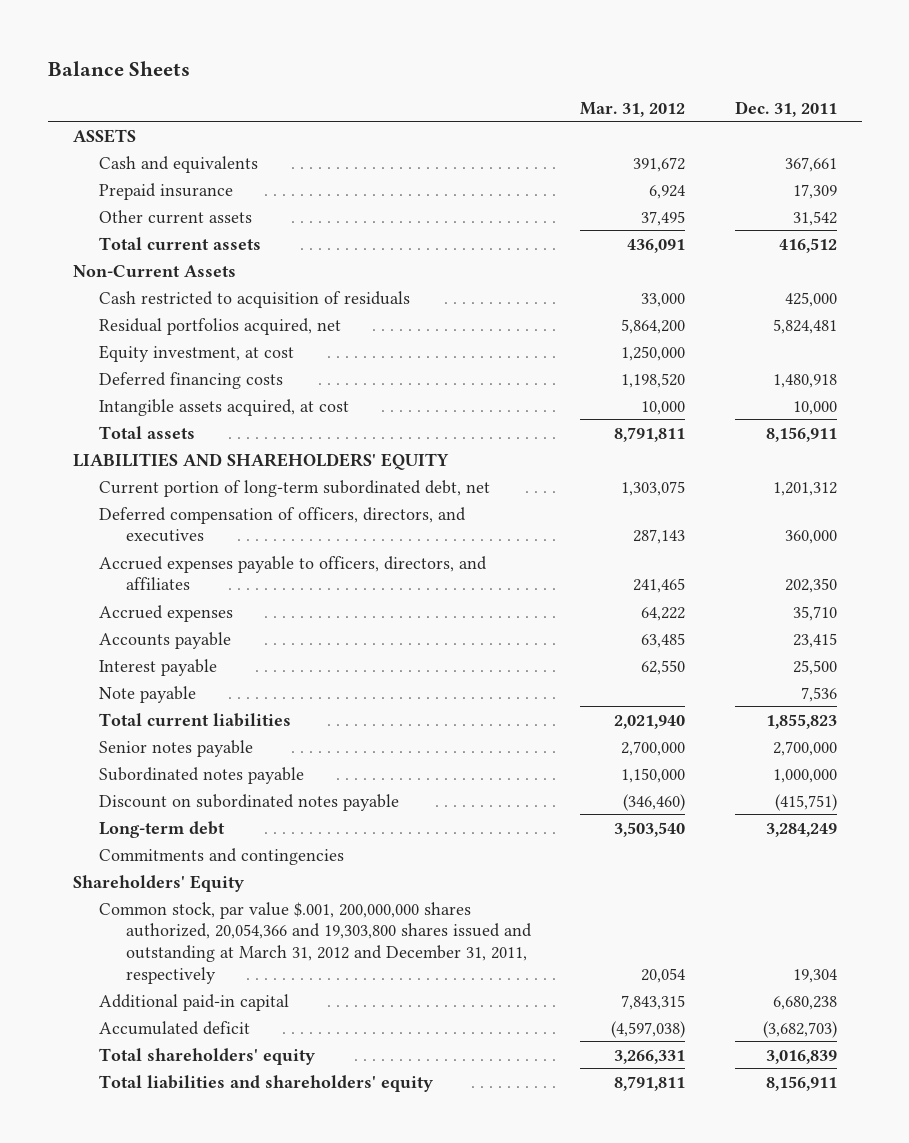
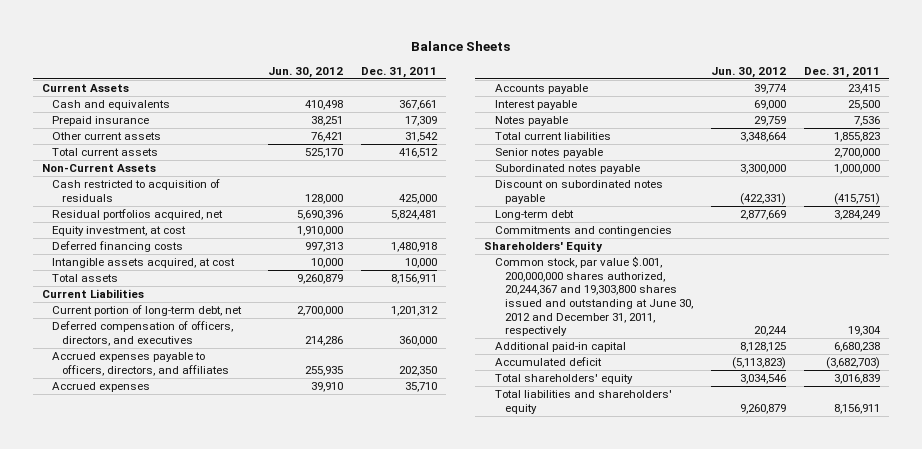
- | Mar. 31, 2012 | Dec. 31, 2011
+ | Jun. 30, 2012 | Dec. 31, 2011
- ASSETS
+ Current Assets
- LIABILITIES AND SHAREHOLDERS' EQUITY
- Current portion of long-term subordinated debt, net | 1,303,075 | 1,201,312
+ Current Liabilities
+ Current portion of long-term debt, net | 2,700,000 | 1,201,312
- Note payable | | 7,536
+ Notes payable | 29,759 | 7,536
- Common stock, par value $.001, 200,000,000 shares authorized, 20,054,366 and 19,303,800 shares issued and outstanding at March 31, 2012 and December 31, 2011, respectively | 20,054 | 19,304
+ Common stock, par value $.001, 200,000,000 shares authorized, 20,244,367 and 19,303,800 shares issued and outstanding at June 30, 2012 and December 31, 2011, respectively | 20,244 | 19,304

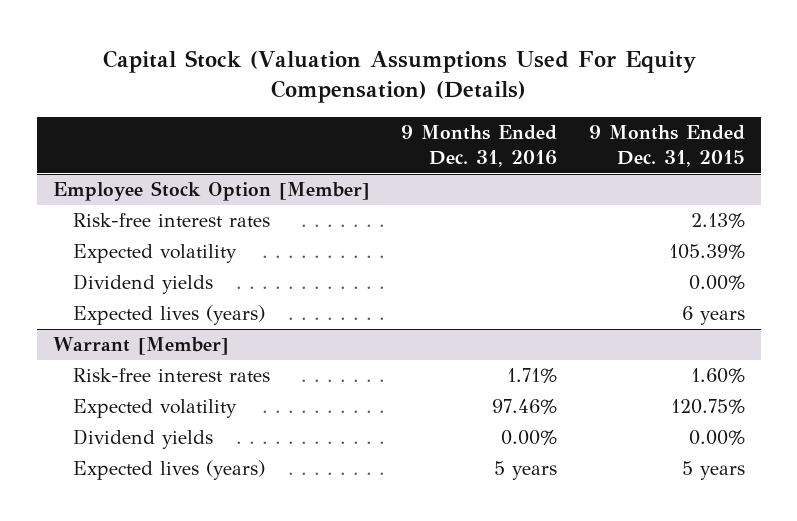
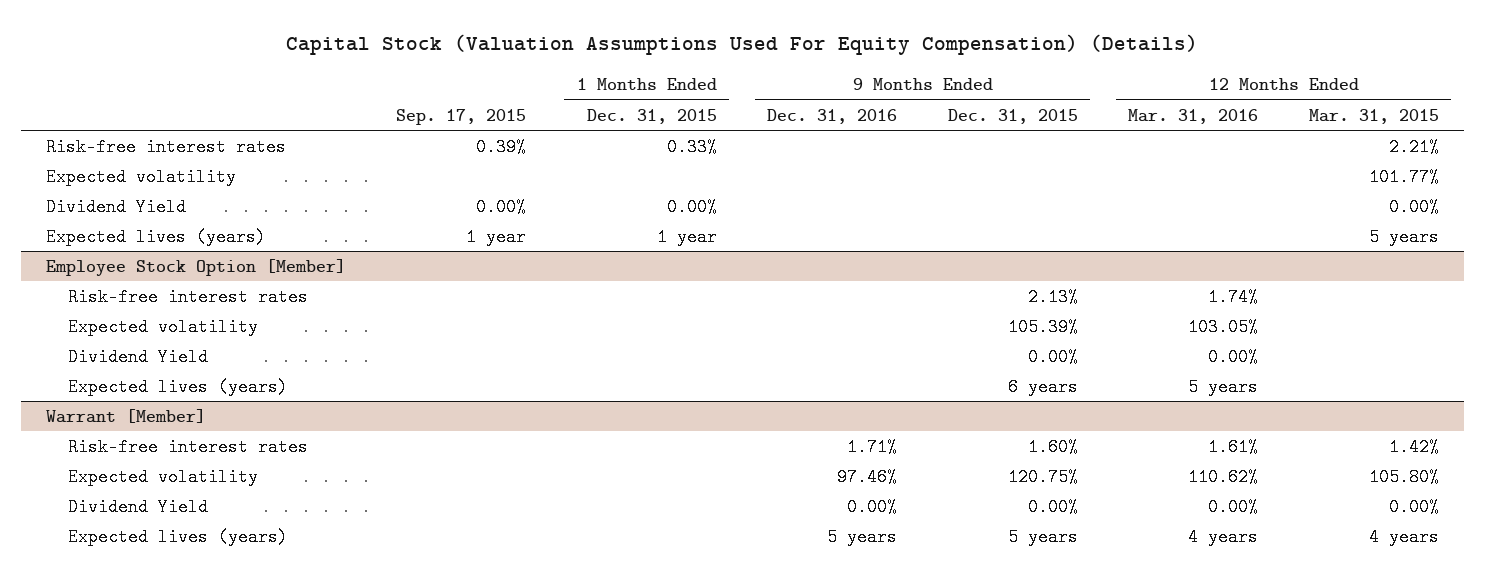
- | 9 Months Ended Dec. 31, 2016 | 9 Months Ended Dec. 31, 2015
+ | Sep. 17, 2015 | 1 Months Ended Dec. 31, 2015 | 9 Months Ended Dec. 31, 2016 | 9 Months Ended Dec. 31, 2015 | 12 Months Ended Mar. 31, 2016 | 12 Months Ended Mar. 31, 2015
+ Risk-free interest rates | 0.39% | 0.33% | | | | 2.21%
+ Expected volatility | | | | | | 101.77%
+ Dividend Yield | 0.00% | 0.00% | | | | 0.00%
+ Expected lives (years) | 1 year | 1 year | | | | 5 years
@ Employee Stock Option [Member]
- Dividend yields | | 0.00%
+ Dividend Yield | | | | 0.00% | 0.00% |
@ Warrant [Member]
- Dividend yields | 0.00% | 0.00%
+ Dividend Yield | | | 0.00% | 0.00% | 0.00% | 0.00%

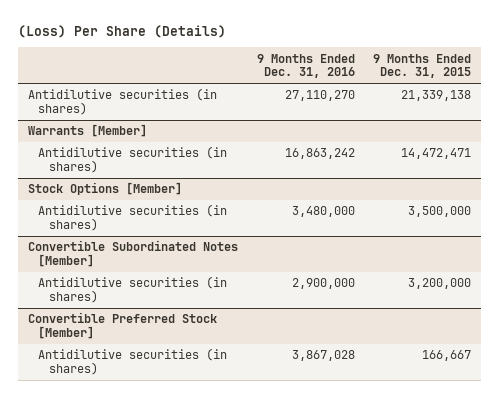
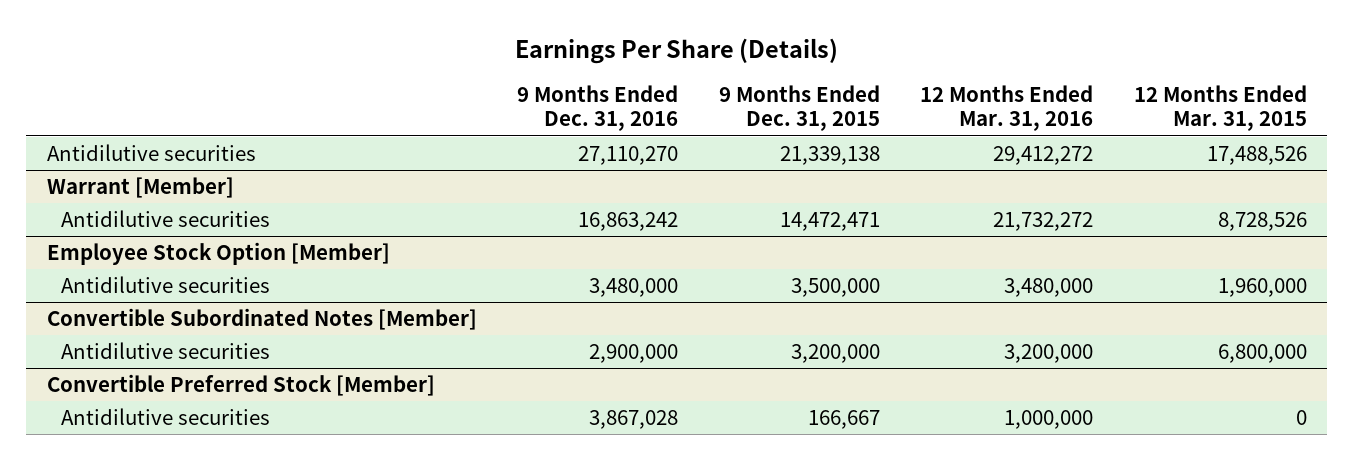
- (Loss) Per Share (Details)
+ Earnings Per Share (Details)
- | 9 Months Ended Dec. 31, 2016 | 9 Months Ended Dec. 31, 2015
+ | 9 Months Ended Dec. 31, 2016 | 9 Months Ended Dec. 31, 2015 | 12 Months Ended Mar. 31, 2016 | 12 Months Ended Mar. 31, 2015
- Antidilutive securities (in shares) | 27,110,270 | 21,339,138
- Warrants [Member]
- Antidilutive securities (in shares) | 16,863,242 | 14,472,471
- Stock Options [Member]
- Antidilutive securities (in shares) | 3,480,000 | 3,500,000
+ Antidilutive securities | 27,110,270 | 21,339,138 | 29,412,272 | 17,488,526
+ Warrant [Member]
+ Antidilutive securities | 16,863,242 | 14,472,471 | 21,732,272 | 8,728,526
+ Employee Stock Option [Member]
+ Antidilutive securities | 3,480,000 | 3,500,000 | 3,480,000 | 1,960,000
@ Convertible Subordinated Notes [Member]
- Antidilutive securities (in shares) | 2,900,000 | 3,200,000
+ Antidilutive securities | 2,900,000 | 3,200,000 | 3,200,000 | 6,800,000
@ Convertible Preferred Stock [Member]
- Antidilutive securities (in shares) | 3,867,028 | 166,667
+ Antidilutive securities | 3,867,028 | 166,667 | 1,000,000 | 0

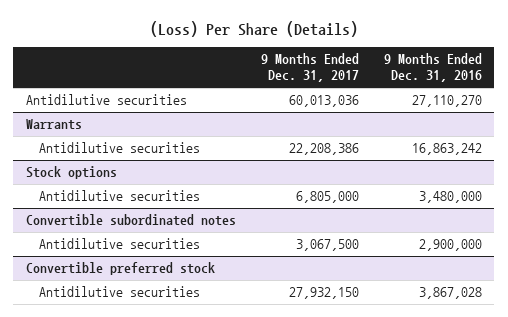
- Earnings Per Share (Details)
+ (Loss) Per Share (Details)
- | 9 Months Ended Dec. 31, 2016 | 9 Months Ended Dec. 31, 2015 | 12 Months Ended Mar. 31, 2016 | 12 Months Ended Mar. 31, 2015
+ | 9 Months Ended Dec. 31, 2017 | 9 Months Ended Dec. 31, 2016
- Warrant [Member]
+ Warrants
- Employee Stock Option [Member]
+ Stock options
- Convertible Subordinated Notes [Member]
+ Convertible subordinated notes
- Convertible Preferred Stock [Member]
+ Convertible preferred stock

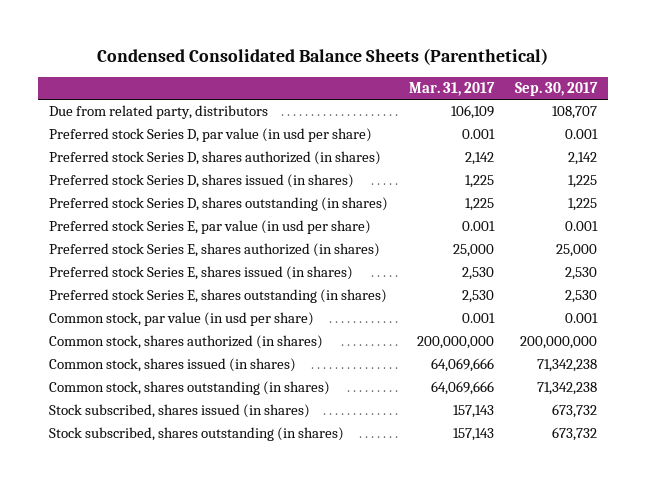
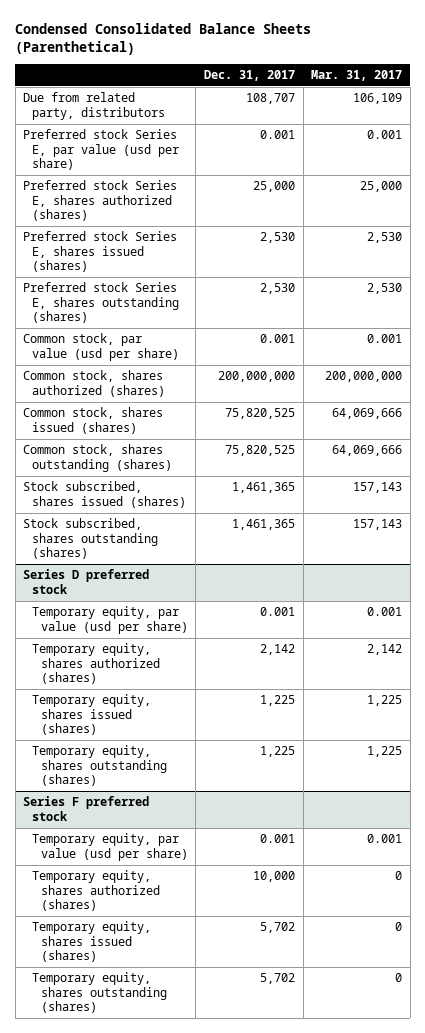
- | Mar. 31, 2017 | Sep. 30, 2017
+ | Dec. 31, 2017 | Mar. 31, 2017
- Preferred stock Series D, par value (in usd per share) | 0.001 | 0.001
- Preferred stock Series D, shares authorized (in shares) | 2,142 | 2,142
- Preferred stock Series D, shares issued (in shares) | 1,225 | 1,225
- Preferred stock Series D, shares outstanding (in shares) | 1,225 | 1,225
- Preferred stock Series E, par value (in usd per share) | 0.001 | 0.001
- Preferred stock Series E, shares authorized (in shares) | 25,000 | 25,000
- Preferred stock Series E, shares issued (in shares) | 2,530 | 2,530
- Preferred stock Series E, shares outstanding (in shares) | 2,530 | 2,530
- Common stock, par value (in usd per share) | 0.001 | 0.001
- Common stock, shares authorized (in shares) | 200,000,000 | 200,000,000
- Common stock, shares issued (in shares) | 64,069,666 | 71,342,238
- Common stock, shares outstanding (in shares) | 64,069,666 | 71,342,238
- Stock subscribed, shares issued (in shares) | 157,143 | 673,732
- Stock subscribed, shares outstanding (in shares) | 157,143 | 673,732
+ Preferred stock Series E, par value (usd per share) | 0.001 | 0.001
+ Preferred stock Series E, shares authorized (shares) | 25,000 | 25,000
+ Preferred stock Series E, shares issued (shares) | 2,530 | 2,530
+ Preferred stock Series E, shares outstanding (shares) | 2,530 | 2,530
+ Common stock, par value (usd per share) | 0.001 | 0.001
+ Common stock, shares authorized (shares) | 200,000,000 | 200,000,000
+ Common stock, shares issued (shares) | 75,820,525 | 64,069,666
+ Common stock, shares outstanding (shares) | 75,820,525 | 64,069,666
+ Stock subscribed, shares issued (shares) | 1,461,365 | 157,143
+ Stock subscribed, shares outstanding (shares) | 1,461,365 | 157,143
+ Series D preferred stock
+ Temporary equity, par value (usd per share) | 0.001 | 0.001
+ Temporary equity, shares authorized (shares) | 2,142 | 2,142
+ Temporary equity, shares issued (shares) | 1,225 | 1,225
+ Temporary equity, shares outstanding (shares) | 1,225 | 1,225
+ Series F preferred stock
+ Temporary equity, par value (usd per share) | 0.001 | 0.001
+ Temporary equity, shares authorized (shares) | 10,000 | 0
+ Temporary equity, shares issued (shares) | 5,702 | 0
+ Temporary equity, shares outstanding (shares) | 5,702 | 0

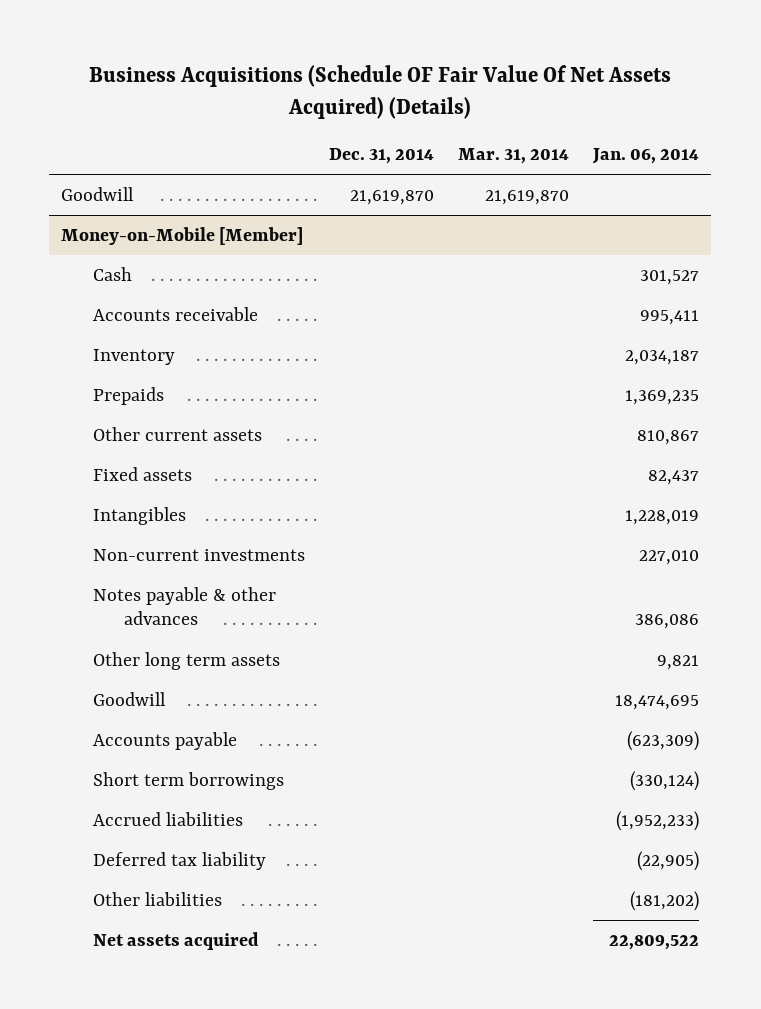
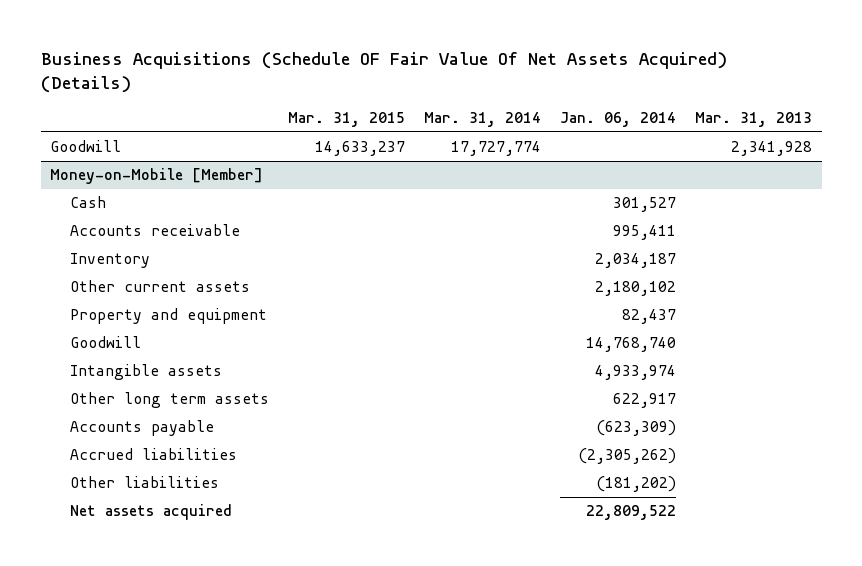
- | Dec. 31, 2014 | Mar. 31, 2014 | Jan. 06, 2014
+ | Mar. 31, 2015 | Mar. 31, 2014 | Jan. 06, 2014 | Mar. 31, 2013
- Goodwill | 21,619,870 | 21,619,870 |
+ Goodwill | 14,633,237 | 17,727,774 | | 2,341,928
@ Money-on-Mobile [Member]
- Prepaids | | | 1,369,235
- Other current assets | | | 810,867
- Fixed assets | | | 82,437
- Intangibles | | | 1,228,019
- Non-current investments | | | 227,010
- Notes payable & other advances | | | 386,086
- Other long term assets | | | 9,821
- Goodwill | | | 18,474,695
+ Other current assets | | | 2,180,102 |
+ Property and equipment | | | 82,437 |
+ Goodwill | | | 14,768,740 |
+ Intangible assets | | | 4,933,974 |
+ Other long term assets | | | 622,917 |
- Short term borrowings | | | (330,124)
- Accrued liabilities | | | (1,952,233)
- Deferred tax liability | | | (22,905)
+ Accrued liabilities | | | (2,305,262) |

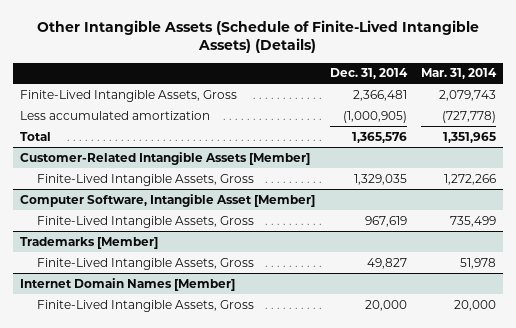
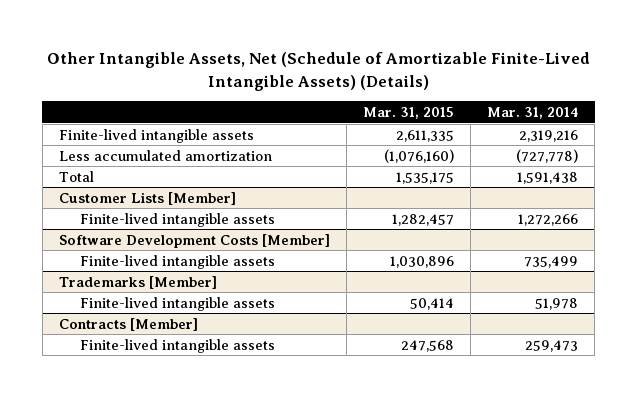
- Other Intangible Assets (Schedule of Finite-Lived Intangible Assets) (Details)
+ Other Intangible Assets, Net (Schedule of Amortizable Finite-Lived Intangible Assets) (Details)
- | Dec. 31, 2014 | Mar. 31, 2014
+ | Mar. 31, 2015 | Mar. 31, 2014
- Finite-Lived Intangible Assets, Gross | 2,366,481 | 2,079,743
+ Finite-lived intangible assets | 2,611,335 | 2,319,216
- Total | 1,365,576 | 1,351,965
- Customer-Related Intangible Assets [Member]
- Finite-Lived Intangible Assets, Gross | 1,329,035 | 1,272,266
- Computer Software, Intangible Asset [Member]
- Finite-Lived Intangible Assets, Gross | 967,619 | 735,499
+ Total | 1,535,175 | 1,591,438
+ Customer Lists [Member]
+ Finite-lived intangible assets | 1,282,457 | 1,272,266
+ Software Development Costs [Member]
+ Finite-lived intangible assets | 1,030,896 | 735,499
@ Trademarks [Member]
- Finite-Lived Intangible Assets, Gross | 49,827 | 51,978
- Internet Domain Names [Member]
- Finite-Lived Intangible Assets, Gross | 20,000 | 20,000
@ Trademarks [Member]
+ Finite-lived intangible assets | 50,414 | 51,978
+ Contracts [Member]
+ Finite-lived intangible assets | 247,568 | 259,473

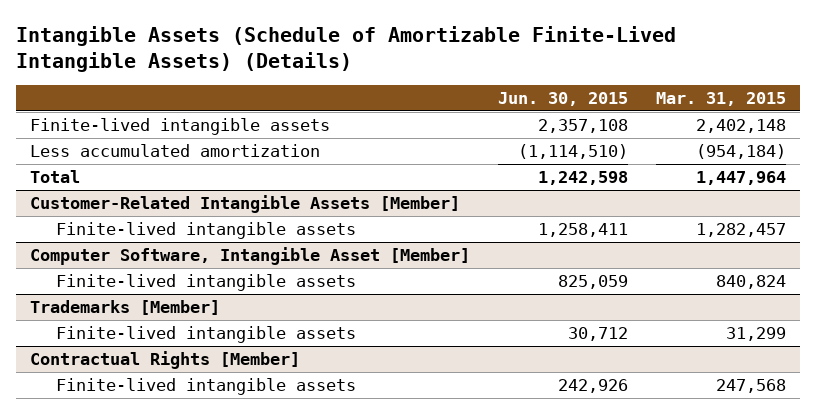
- Other Intangible Assets, Net (Schedule of Amortizable Finite-Lived Intangible Assets) (Details)
+ Intangible Assets (Schedule of Amortizable Finite-Lived Intangible Assets) (Details)
- | Mar. 31, 2015 | Mar. 31, 2014
+ | Jun. 30, 2015 | Mar. 31, 2015
- Finite-lived intangible assets | 2,611,335 | 2,319,216
- Less accumulated amortization | (1,076,160) | (727,778)
- Total | 1,535,175 | 1,591,438
- Customer Lists [Member]
+ Finite-lived intangible assets | 2,357,108 | 2,402,148
+ Less accumulated amortization | (1,114,510) | (954,184)
+ Total | 1,242,598 | 1,447,964
+ Customer-Related Intangible Assets [Member]
- Software Development Costs [Member]
- Finite-lived intangible assets | 1,030,896 | 735,499
+ Computer Software, Intangible Asset [Member]
+ Finite-lived intangible assets | 825,059 | 840,824
@ Trademarks [Member]
- Finite-lived intangible assets | 50,414 | 51,978
- Contracts [Member]
@ Trademarks [Member]
+ Finite-lived intangible assets | 30,712 | 31,299
+ Contractual Rights [Member]

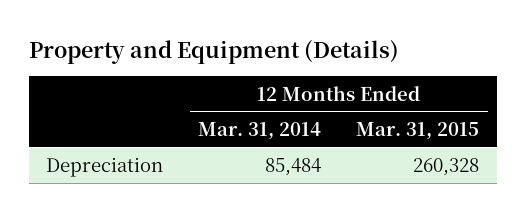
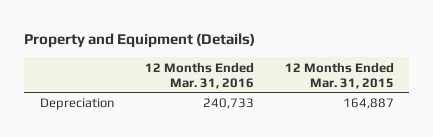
- | 12 Months Ended Mar. 31, 2014 | 12 Months Ended Mar. 31, 2015
+ | 12 Months Ended Mar. 31, 2016 | 12 Months Ended Mar. 31, 2015
- Depreciation | 85,484 | 260,328
+ Depreciation | 240,733 | 164,887

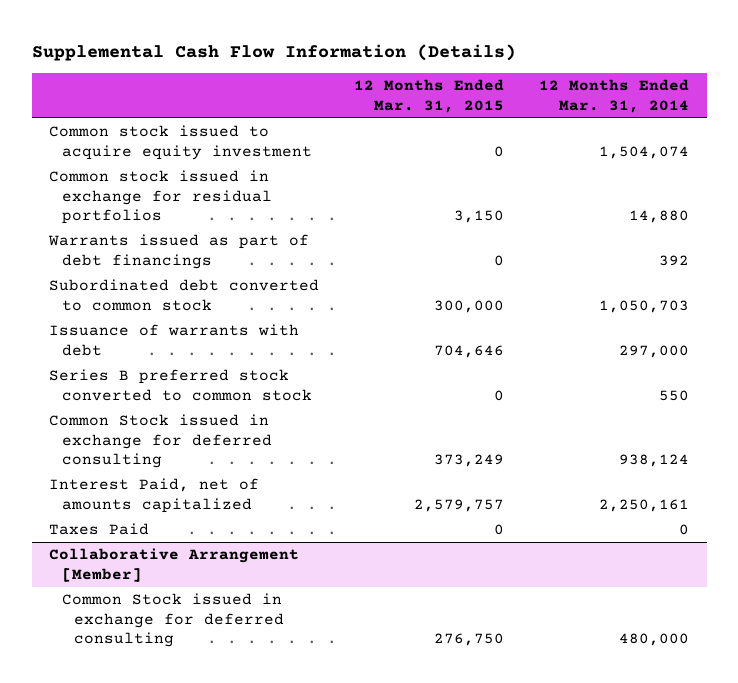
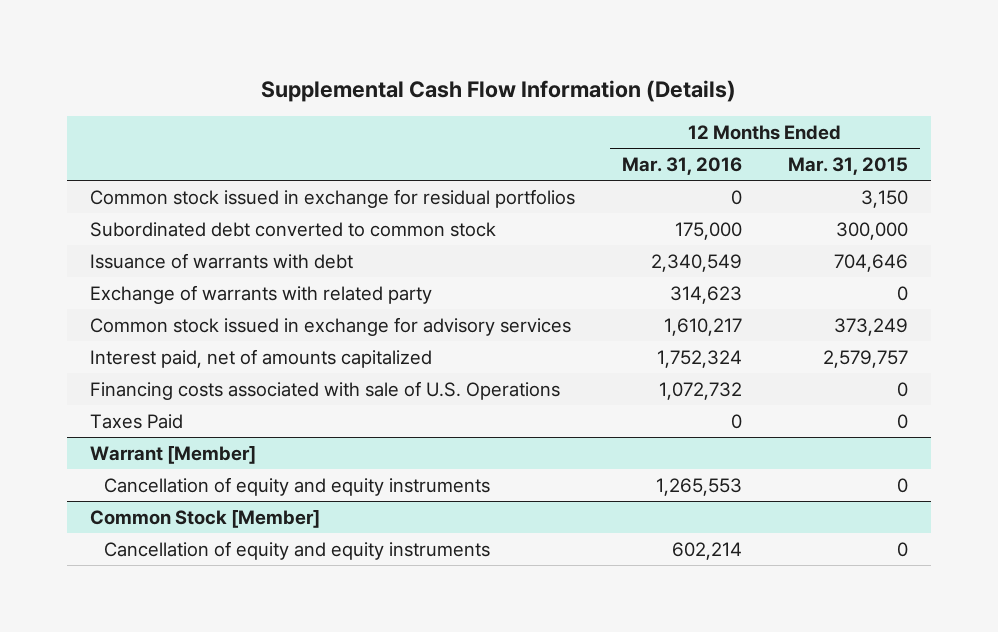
- | 12 Months Ended Mar. 31, 2015 | 12 Months Ended Mar. 31, 2014
+ | 12 Months Ended Mar. 31, 2016 | 12 Months Ended Mar. 31, 2015
- Common stock issued to acquire equity investment | 0 | 1,504,074
- Warrants issued as part of debt financings | 0 | 392
- Series B preferred stock converted to common stock | 0 | 550
- Common Stock issued in exchange for deferred consulting | 373,249 | 938,124
- Interest Paid, net of amounts capitalized | 2,579,757 | 2,250,161
+ Exchange of warrants with related party | 314,623 | 0
+ Common stock issued in exchange for advisory services | 1,610,217 | 373,249
+ Interest paid, net of amounts capitalized | 1,752,324 | 2,579,757
+ Financing costs associated with sale of U.S. Operations | 1,072,732 | 0
- Collaborative Arrangement [Member]
- Common Stock issued in exchange for deferred consulting | 276,750 | 480,000
+ Warrant [Member]
+ Cancellation of equity and equity instruments | 1,265,553 | 0
+ Common Stock [Member]
+ Cancellation of equity and equity instruments | 602,214 | 0

